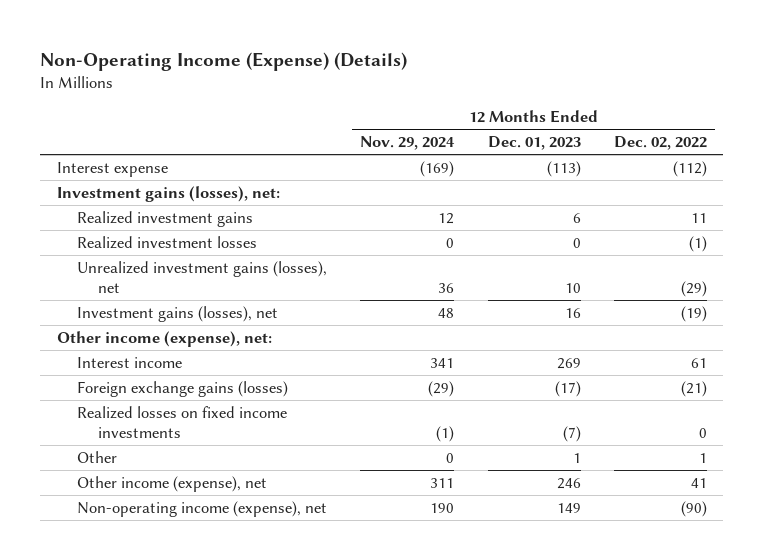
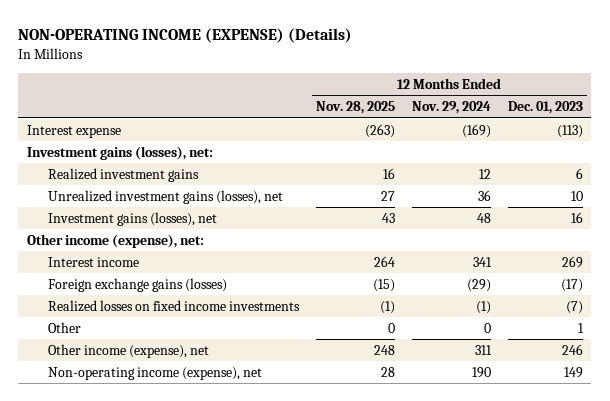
- Non-Operating Income (Expense) (Details)
+ NON-OPERATING INCOME (EXPENSE) (Details)
- | 12 Months Ended Nov. 29, 2024 | 12 Months Ended Dec. 01, 2023 | 12 Months Ended Dec. 02, 2022
+ | 12 Months Ended Nov. 28, 2025 | 12 Months Ended Nov. 29, 2024 | 12 Months Ended Dec. 01, 2023
- Realized investment losses | 0 | 0 | (1)

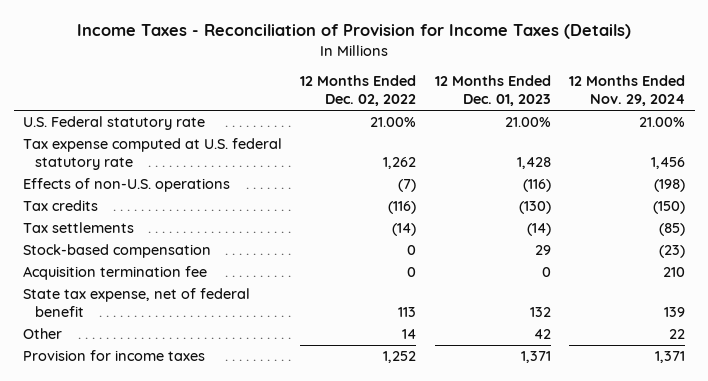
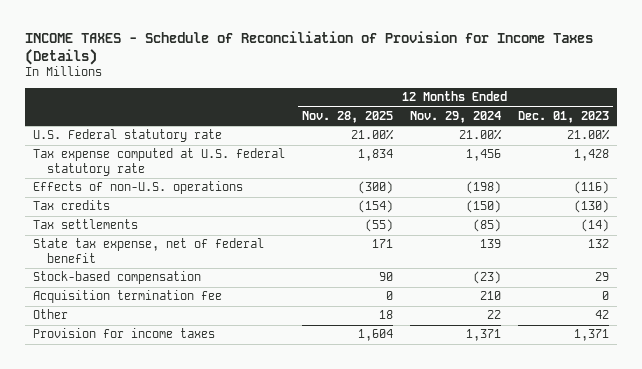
- Income Taxes - Reconciliation of Provision for Income Taxes (Details)
+ INCOME TAXES - Schedule of Reconciliation of Provision for Income Taxes (Details)
- | 12 Months Ended Dec. 02, 2022 | 12 Months Ended Dec. 01, 2023 | 12 Months Ended Nov. 29, 2024
+ | 12 Months Ended Nov. 28, 2025 | 12 Months Ended Nov. 29, 2024 | 12 Months Ended Dec. 01, 2023
moved up: State tax expense, net of federal benefit | 171 | 139 | 132

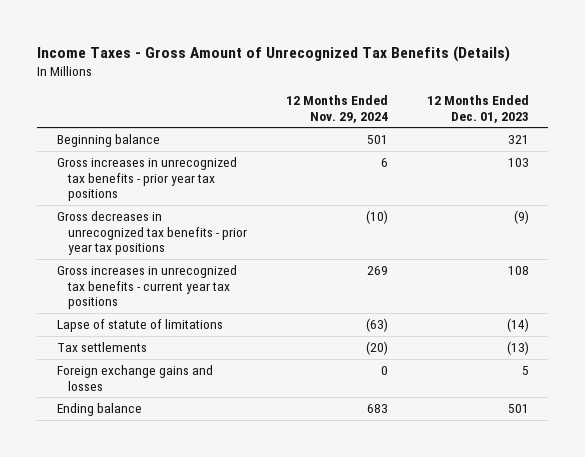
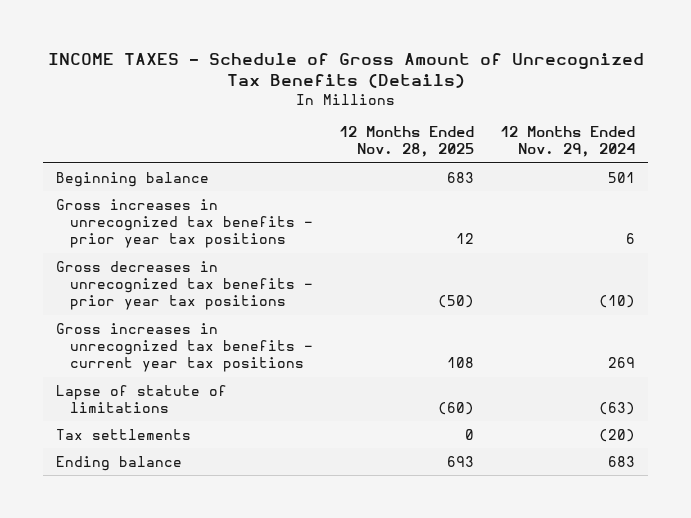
- Income Taxes - Gross Amount of Unrecognized Tax Benefits (Details)
+ INCOME TAXES - Schedule of Gross Amount of Unrecognized Tax Benefits (Details)
- | 12 Months Ended Nov. 29, 2024 | 12 Months Ended Dec. 01, 2023
+ | 12 Months Ended Nov. 28, 2025 | 12 Months Ended Nov. 29, 2024
- Foreign exchange gains and losses | 0 | 5

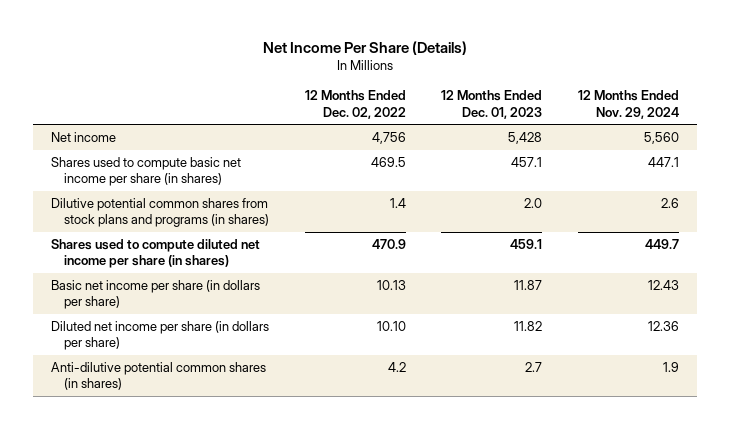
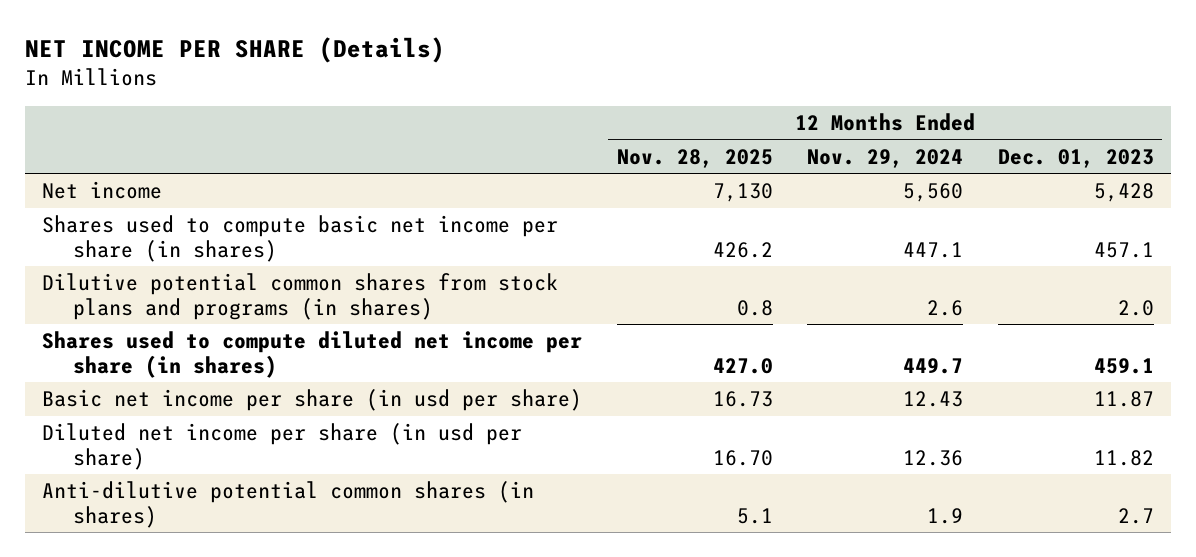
- Net Income Per Share (Details)
+ NET INCOME PER SHARE (Details)
- | 12 Months Ended Dec. 02, 2022 | 12 Months Ended Dec. 01, 2023 | 12 Months Ended Nov. 29, 2024
+ | 12 Months Ended Nov. 28, 2025 | 12 Months Ended Nov. 29, 2024 | 12 Months Ended Dec. 01, 2023
- Basic net income per share (in dollars per share) | 10.13 | 11.87 | 12.43
- Diluted net income per share (in dollars per share) | 10.10 | 11.82 | 12.36
+ Basic net income per share (in usd per share) | 16.73 | 12.43 | 11.87
+ Diluted net income per share (in usd per share) | 16.70 | 12.36 | 11.82

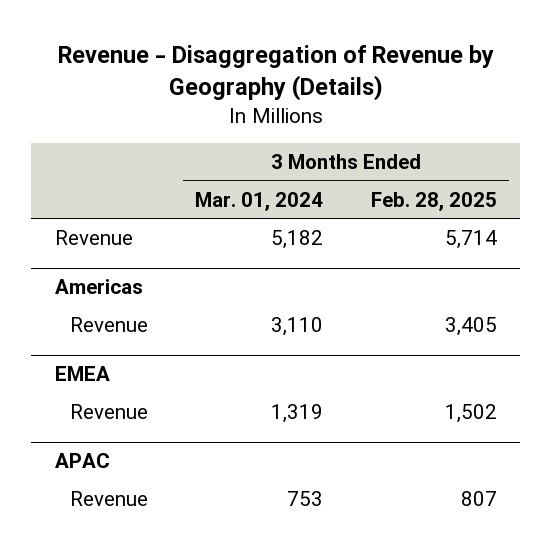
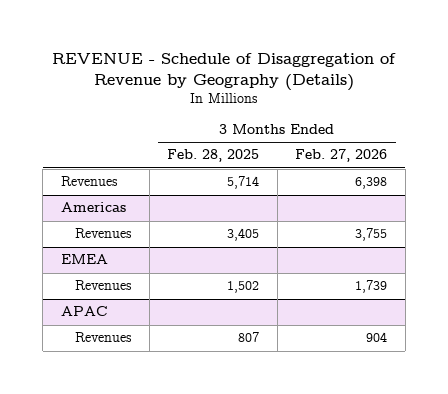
- Revenue - Disaggregation of Revenue by Geography (Details)
+ REVENUE - Schedule of Disaggregation of Revenue by Geography (Details)
- | 3 Months Ended Mar. 01, 2024 | 3 Months Ended Feb. 28, 2025
+ | 3 Months Ended Feb. 28, 2025 | 3 Months Ended Feb. 27, 2026
- Revenue | 5,182 | 5,714
+ Revenues | 5,714 | 6,398
@ Americas
- Revenue | 3,110 | 3,405
+ Revenues | 3,405 | 3,755
@ EMEA
- Revenue | 1,319 | 1,502
+ Revenues | 1,502 | 1,739
@ APAC
- Revenue | 753 | 807
+ Revenues | 807 | 904

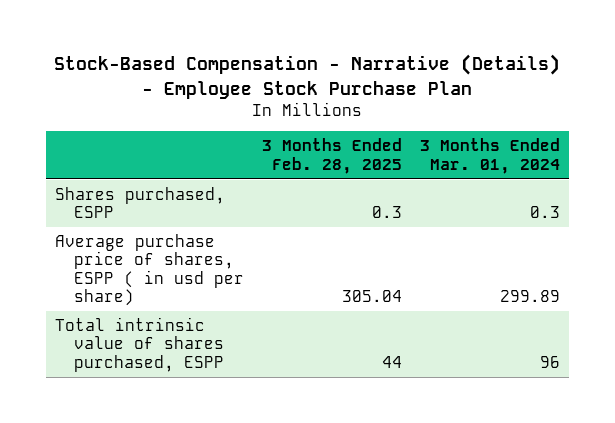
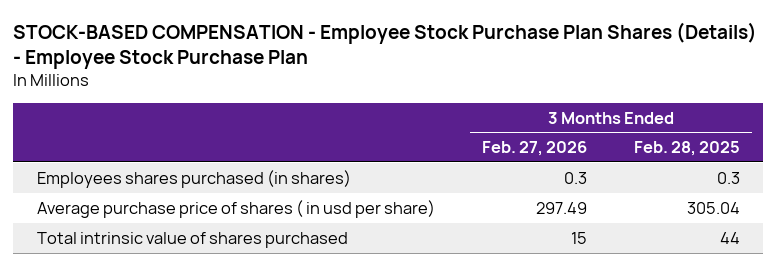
- Stock-Based Compensation - Narrative (Details) - Employee Stock Purchase Plan
+ STOCK-BASED COMPENSATION - Employee Stock Purchase Plan Shares (Details) - Employee Stock Purchase Plan
- | 3 Months Ended Feb. 28, 2025 | 3 Months Ended Mar. 01, 2024
+ | 3 Months Ended Feb. 27, 2026 | 3 Months Ended Feb. 28, 2025
- Shares purchased, ESPP | 0.3 | 0.3
- Average purchase price of shares, ESPP ( in usd per share) | 305.04 | 299.89
- Total intrinsic value of shares purchased, ESPP | 44 | 96
+ Employees shares purchased (in shares) | 0.3 | 0.3
+ Average purchase price of shares ( in usd per share) | 297.49 | 305.04
+ Total intrinsic value of shares purchased | 15 | 44

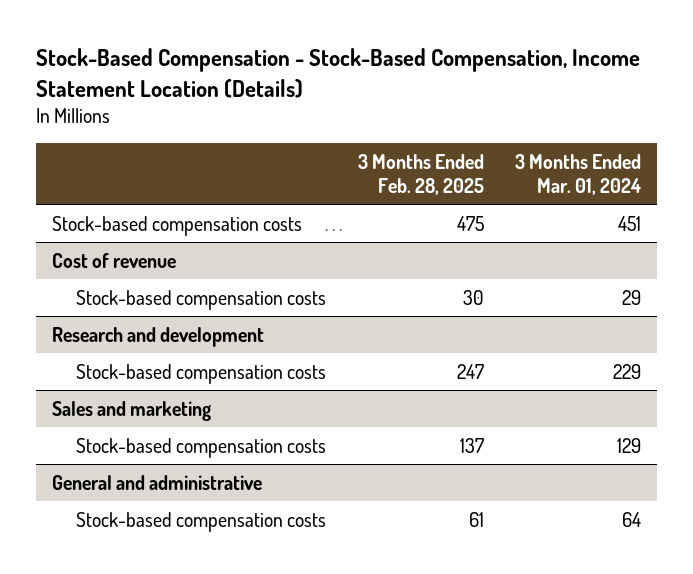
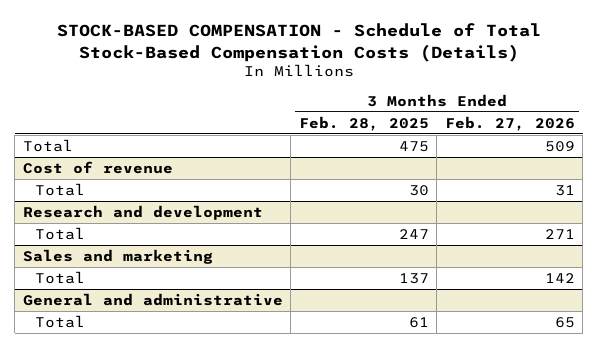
- Stock-Based Compensation - Stock-Based Compensation, Income Statement Location (Details)
+ STOCK-BASED COMPENSATION - Schedule of Total Stock-Based Compensation Costs (Details)
- | 3 Months Ended Feb. 28, 2025 | 3 Months Ended Mar. 01, 2024
+ | 3 Months Ended Feb. 28, 2025 | 3 Months Ended Feb. 27, 2026
- Stock-based compensation costs | 475 | 451
+ Total | 475 | 509
@ Cost of revenue
- Stock-based compensation costs | 30 | 29
+ Total | 30 | 31
@ Research and development
- Stock-based compensation costs | 247 | 229
+ Total | 247 | 271
@ Sales and marketing
- Stock-based compensation costs | 137 | 129
+ Total | 137 | 142
@ General and administrative
- Stock-based compensation costs | 61 | 64
+ Total | 61 | 65

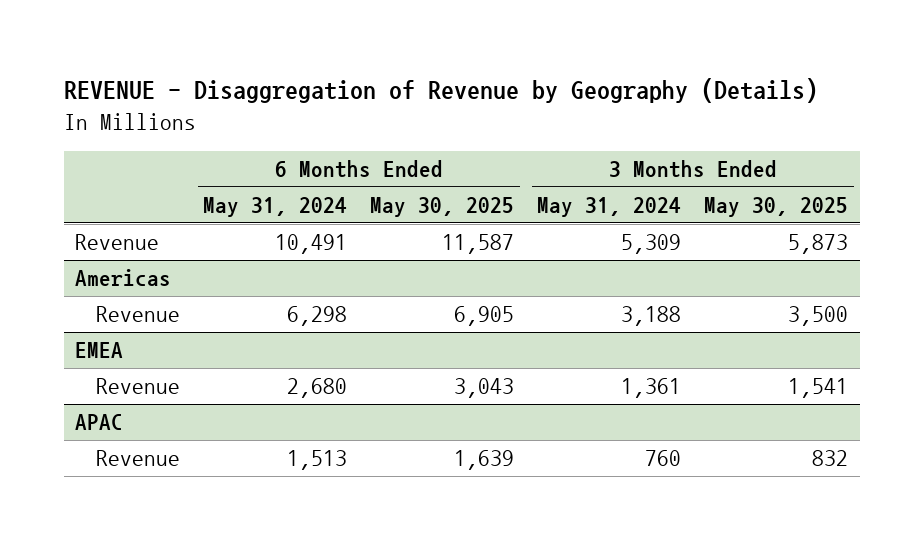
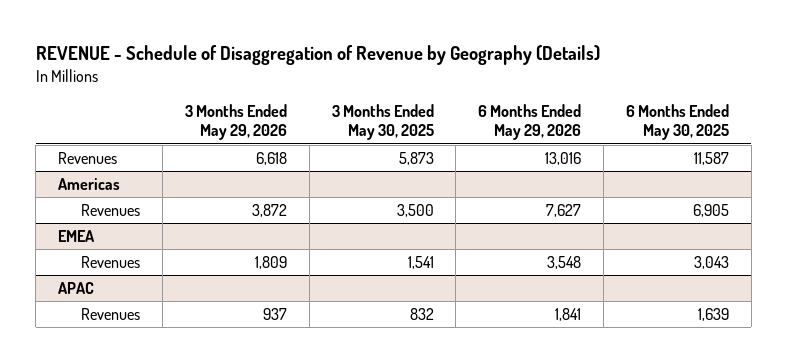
- REVENUE - Disaggregation of Revenue by Geography (Details)
+ REVENUE - Schedule of Disaggregation of Revenue by Geography (Details)
- | 6 Months Ended May 31, 2024 | 6 Months Ended May 30, 2025 | 3 Months Ended May 31, 2024 | 3 Months Ended May 30, 2025
+ | 3 Months Ended May 29, 2026 | 3 Months Ended May 30, 2025 | 6 Months Ended May 29, 2026 | 6 Months Ended May 30, 2025
- Revenue | 10,491 | 11,587 | 5,309 | 5,873
+ Revenues | 6,618 | 5,873 | 13,016 | 11,587
@ Americas
- Revenue | 6,298 | 6,905 | 3,188 | 3,500
+ Revenues | 3,872 | 3,500 | 7,627 | 6,905
@ EMEA
- Revenue | 2,680 | 3,043 | 1,361 | 1,541
+ Revenues | 1,809 | 1,541 | 3,548 | 3,043
@ APAC
- Revenue | 1,513 | 1,639 | 760 | 832
+ Revenues | 937 | 832 | 1,841 | 1,639

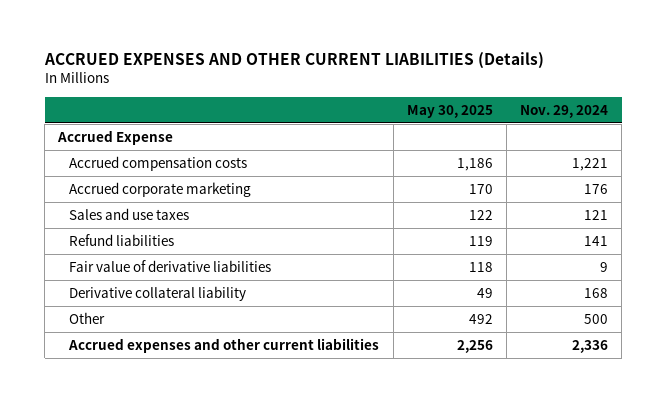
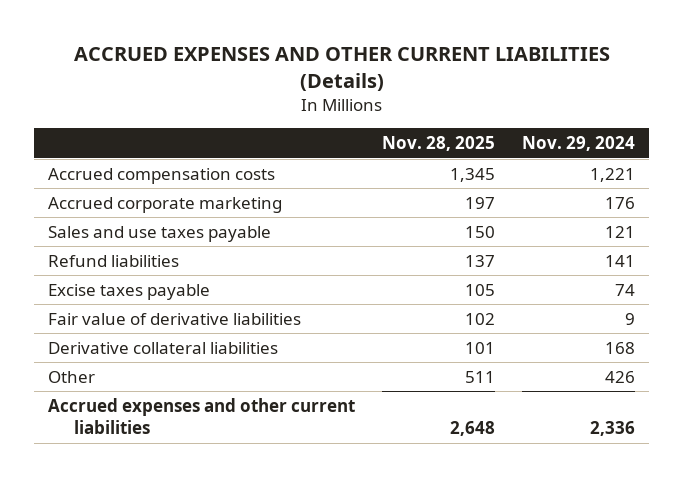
- | May 30, 2025 | Nov. 29, 2024
+ | Nov. 28, 2025 | Nov. 29, 2024
- Accrued Expense
- Sales and use taxes | 122 | 121
+ Sales and use taxes payable | 150 | 121
+ Excise taxes payable | 105 | 74
- Derivative collateral liability | 49 | 168
- Other | 492 | 500
+ Derivative collateral liabilities | 101 | 168
+ Other | 511 | 426

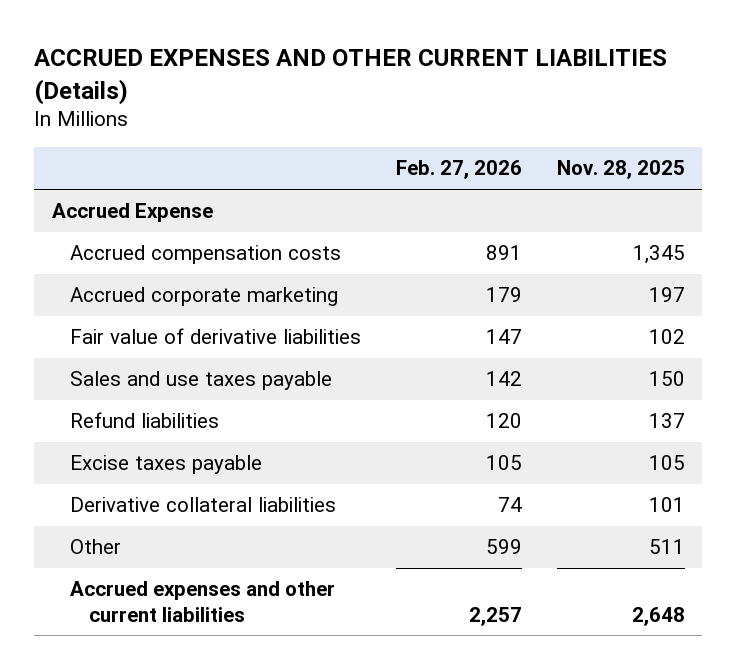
- | Nov. 28, 2025 | Nov. 29, 2024
+ | Feb. 27, 2026 | Nov. 28, 2025
+ Accrued Expense
moved up: Fair value of derivative liabilities | 147 | 102

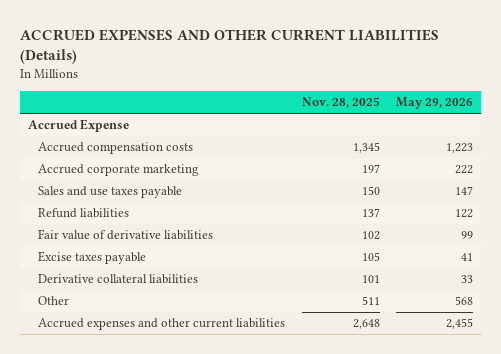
- | Feb. 27, 2026 | Nov. 28, 2025
+ | Nov. 28, 2025 | May 29, 2026
moved down: Fair value of derivative liabilities | 102 | 99

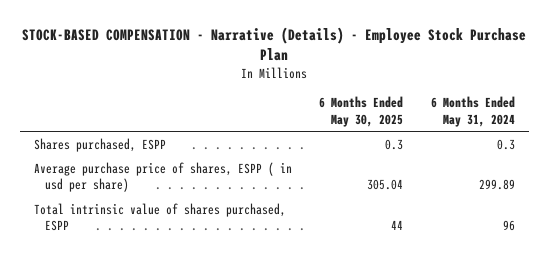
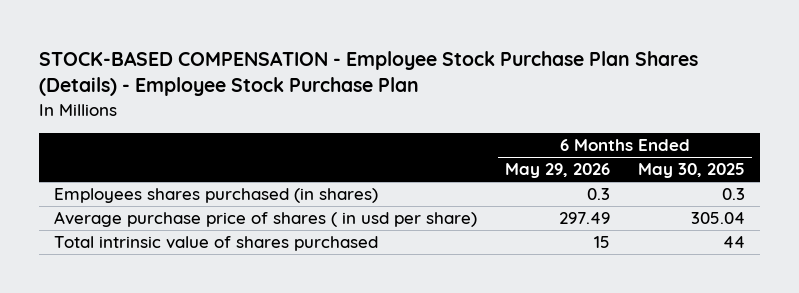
- STOCK-BASED COMPENSATION - Narrative (Details) - Employee Stock Purchase Plan
+ STOCK-BASED COMPENSATION - Employee Stock Purchase Plan Shares (Details) - Employee Stock Purchase Plan
- | 6 Months Ended May 30, 2025 | 6 Months Ended May 31, 2024
+ | 6 Months Ended May 29, 2026 | 6 Months Ended May 30, 2025
- Shares purchased, ESPP | 0.3 | 0.3
- Average purchase price of shares, ESPP ( in usd per share) | 305.04 | 299.89
- Total intrinsic value of shares purchased, ESPP | 44 | 96
+ Employees shares purchased (in shares) | 0.3 | 0.3
+ Average purchase price of shares ( in usd per share) | 297.49 | 305.04
+ Total intrinsic value of shares purchased | 15 | 44

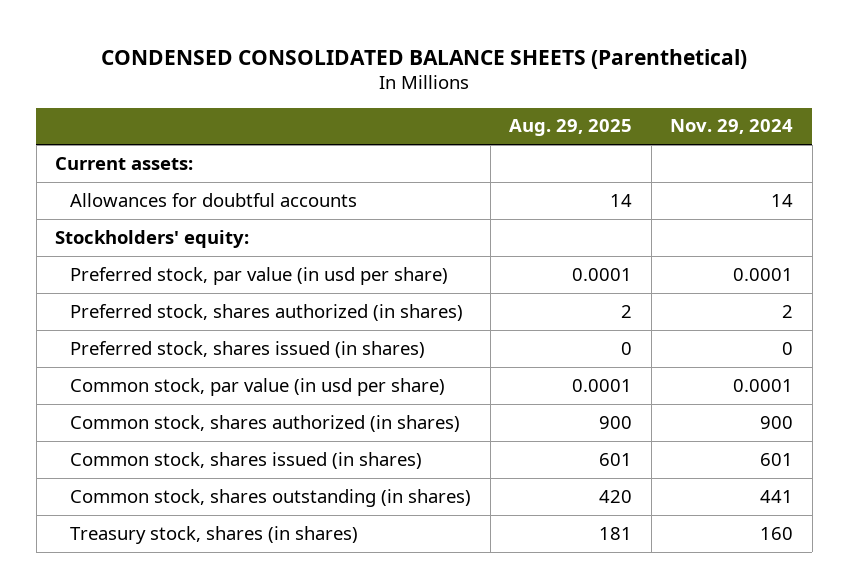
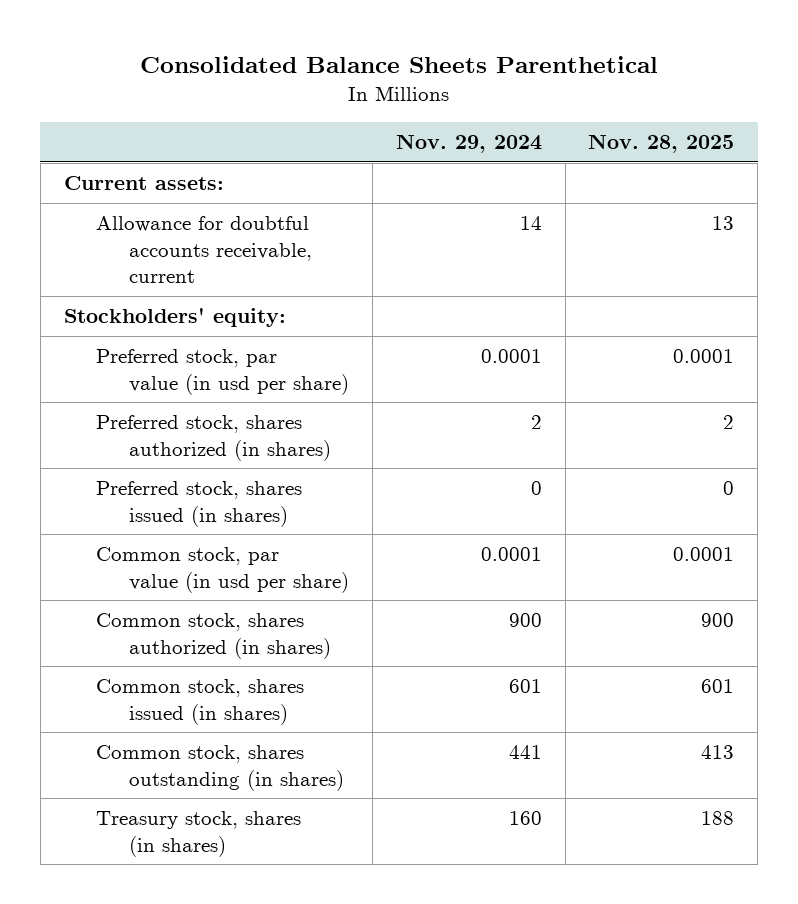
- CONDENSED CONSOLIDATED BALANCE SHEETS (Parenthetical)
+ Consolidated Balance Sheets Parenthetical
- | Aug. 29, 2025 | Nov. 29, 2024
+ | Nov. 29, 2024 | Nov. 28, 2025
- Allowances for doubtful accounts | 14 | 14
+ Allowance for doubtful accounts receivable, current | 14 | 13

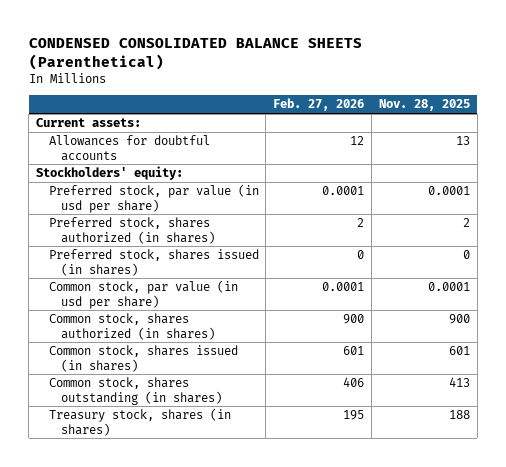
- Consolidated Balance Sheets Parenthetical
+ CONDENSED CONSOLIDATED BALANCE SHEETS (Parenthetical)
- | Nov. 29, 2024 | Nov. 28, 2025
+ | Feb. 27, 2026 | Nov. 28, 2025
- Allowance for doubtful accounts receivable, current | 14 | 13
+ Allowances for doubtful accounts | 12 | 13

